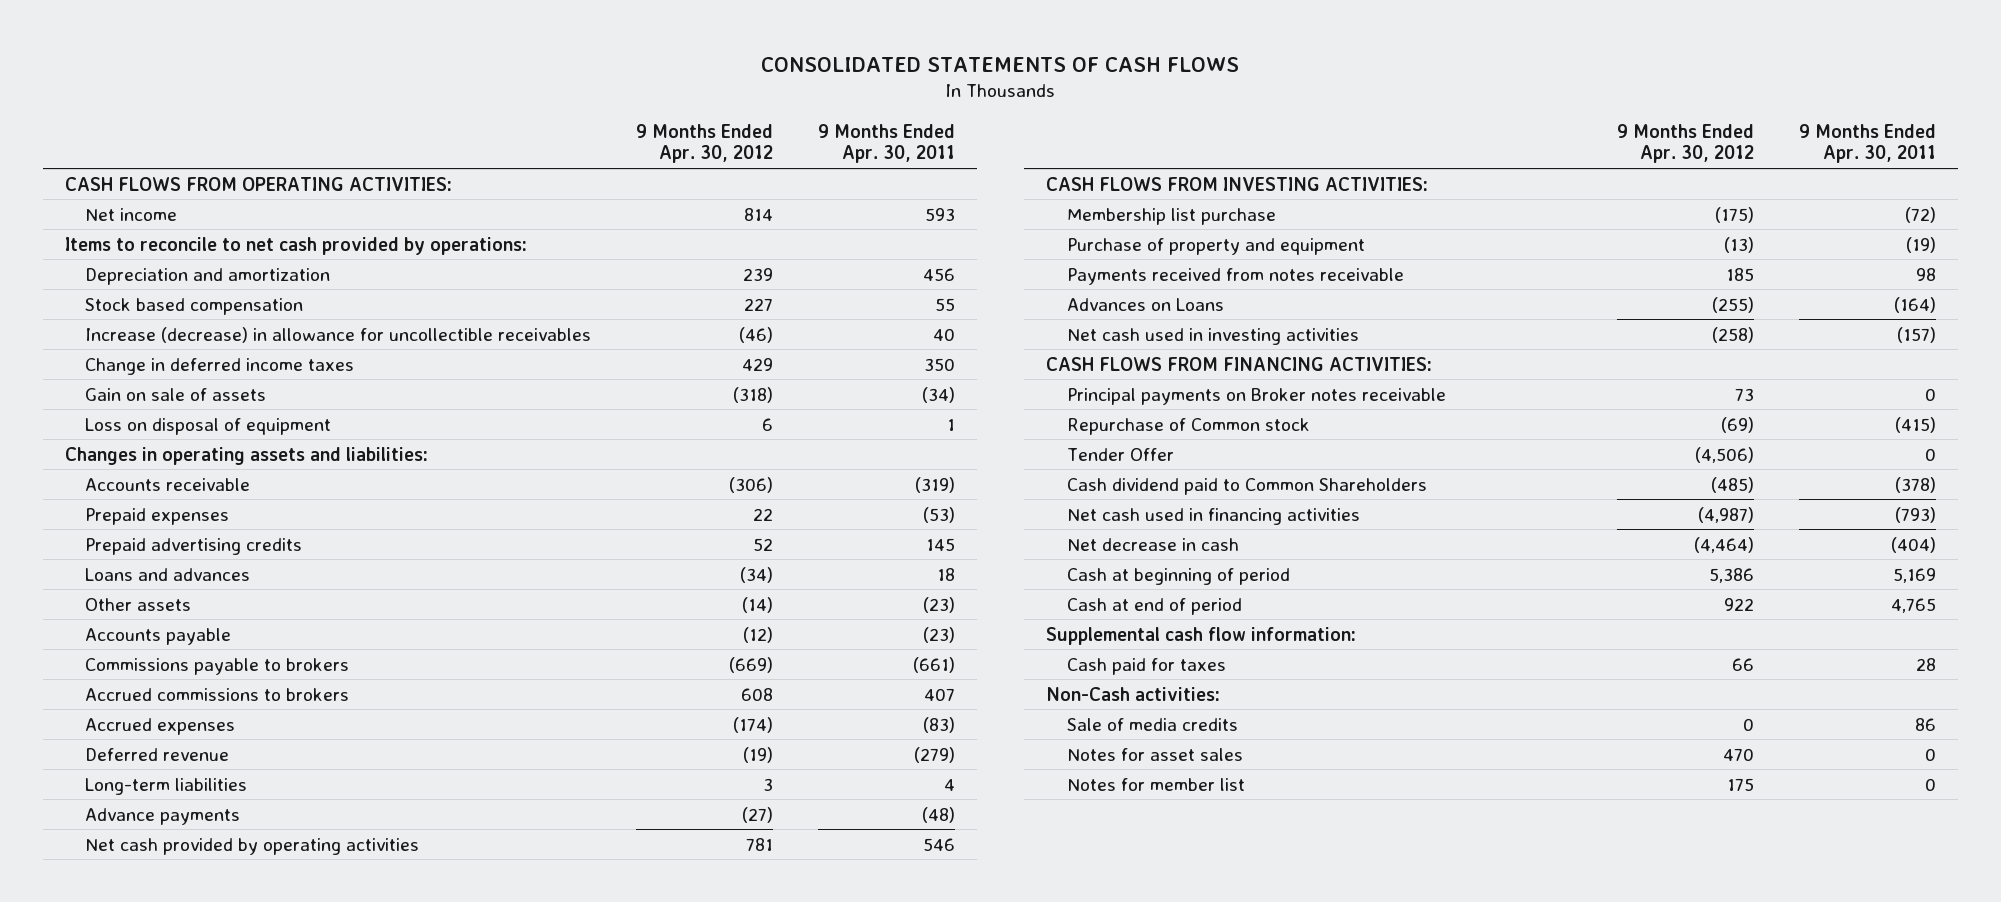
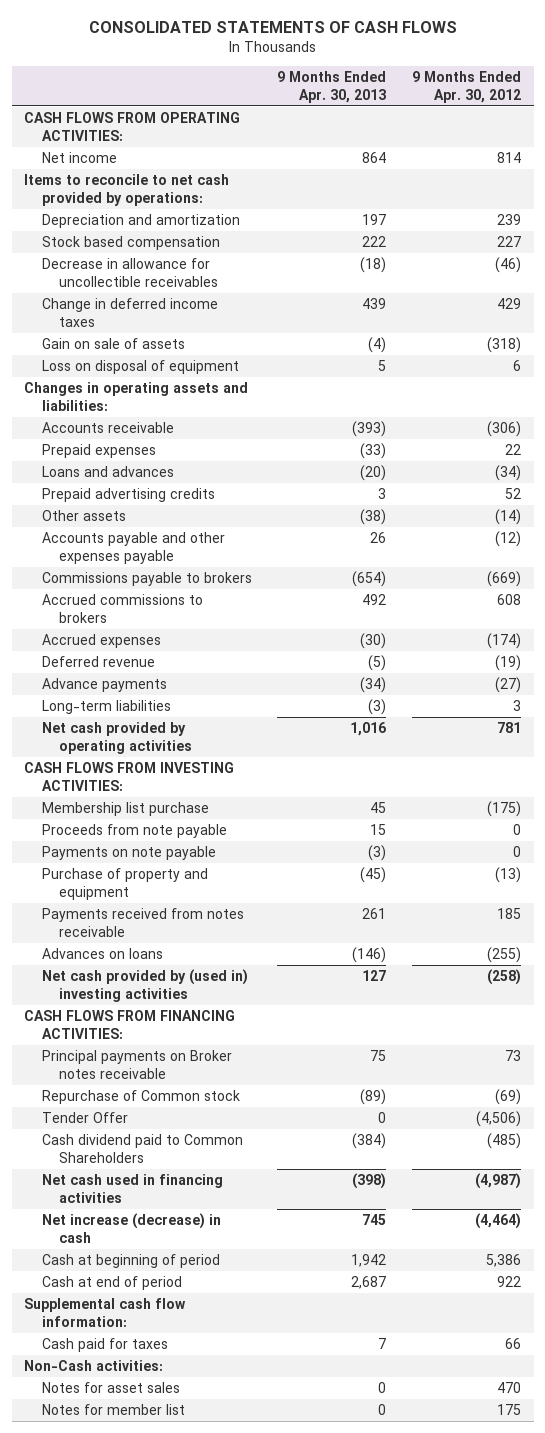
- | 9 Months Ended Apr. 30, 2012 | 9 Months Ended Apr. 30, 2011
+ | 9 Months Ended Apr. 30, 2013 | 9 Months Ended Apr. 30, 2012
- Increase (decrease) in allowance for uncollectible receivables | (46) | 40
+ Decrease in allowance for uncollectible receivables | (18) | (46)
moved down: Prepaid advertising credits | 3 | 52
- Accounts payable | (12) | (23)
+ Accounts payable and other expenses payable | 26 | (12)
moved down: Long-term liabilities | (3) | 3
+ Proceeds from note payable | 15 | 0
+ Payments on note payable | (3) | 0
- Advances on Loans | (255) | (164)
- Net cash used in investing activities | (258) | (157)
+ Advances on loans | (146) | (255)
+ Net cash provided by (used in) investing activities | 127 | (258)
- Net decrease in cash | (4,464) | (404)
+ Net increase (decrease) in cash | 745 | (4,464)
- Sale of media credits | 0 | 86

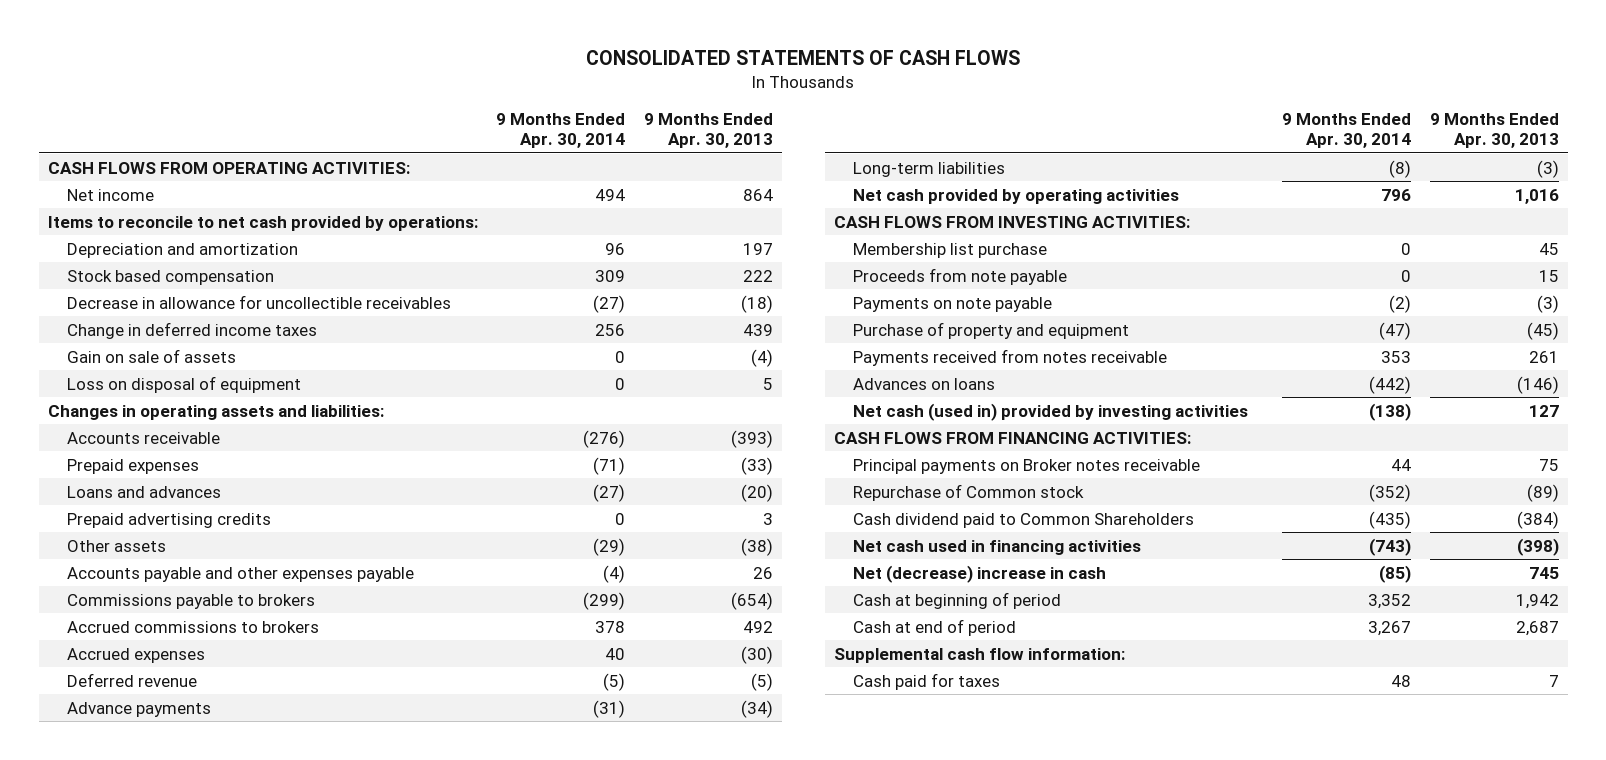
- | 9 Months Ended Apr. 30, 2013 | 9 Months Ended Apr. 30, 2012
+ | 9 Months Ended Apr. 30, 2014 | 9 Months Ended Apr. 30, 2013
- Net cash provided by (used in) investing activities | 127 | (258)
+ Net cash (used in) provided by investing activities | (138) | 127
- Tender Offer | 0 | (4,506)
- Net increase (decrease) in cash | 745 | (4,464)
+ Net (decrease) increase in cash | (85) | 745
- Non-Cash activities:
- Notes for asset sales | 0 | 470
- Notes for member list | 0 | 175

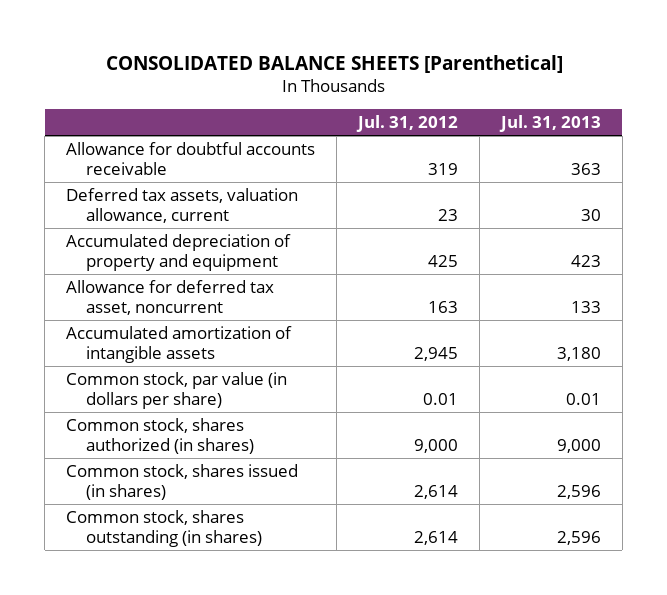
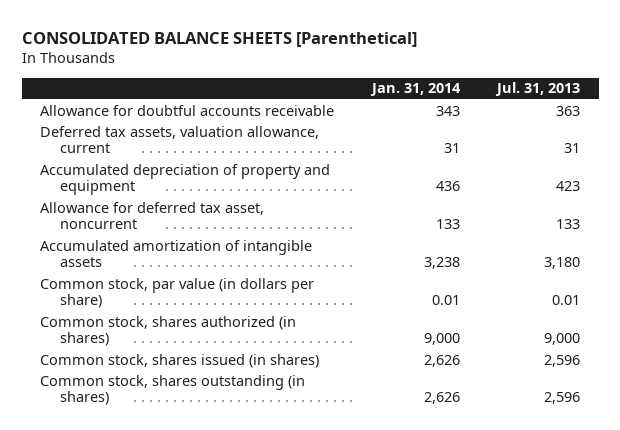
- | Jul. 31, 2012 | Jul. 31, 2013
+ | Jan. 31, 2014 | Jul. 31, 2013
- Deferred tax assets, valuation allowance, current | 23 | 30
+ Deferred tax assets, valuation allowance, current | 31 | 31

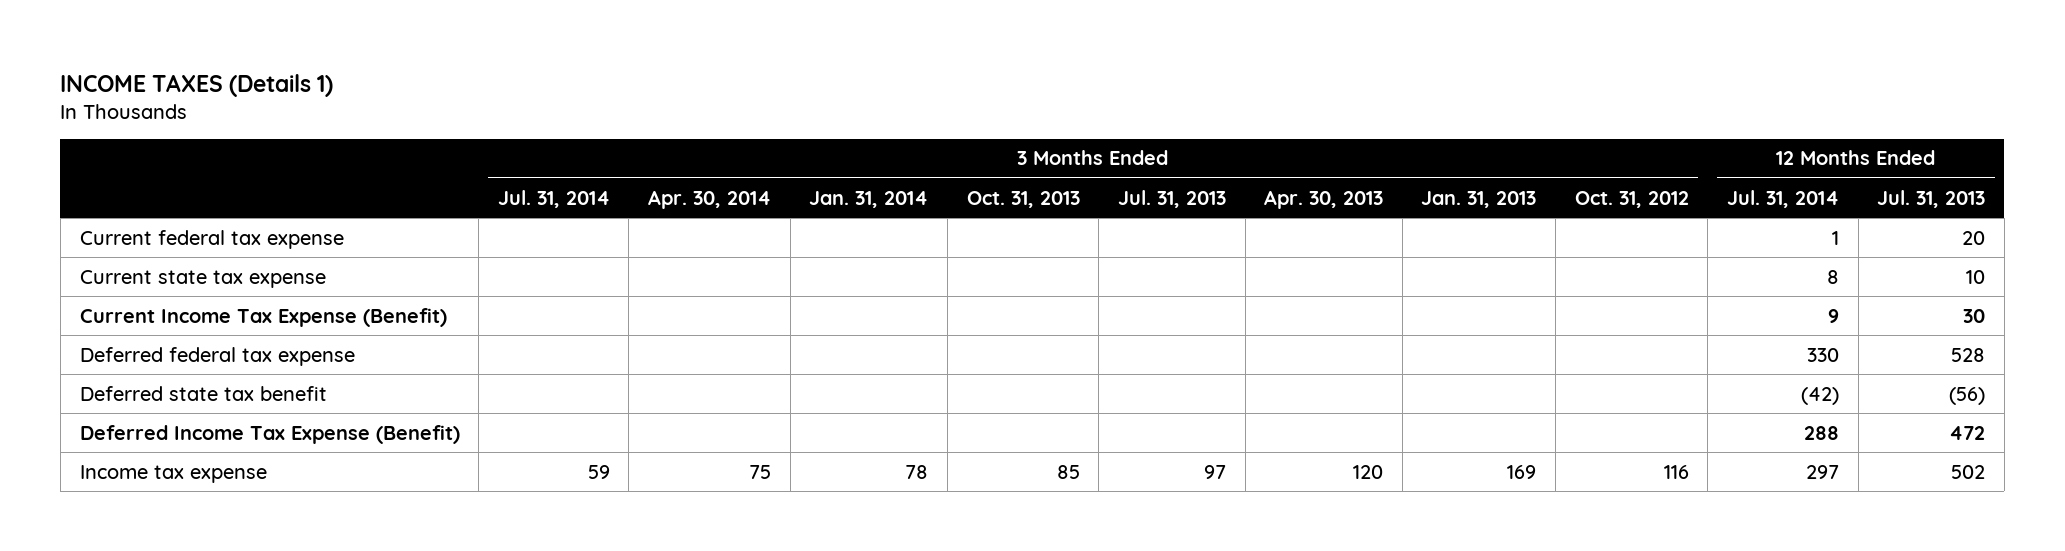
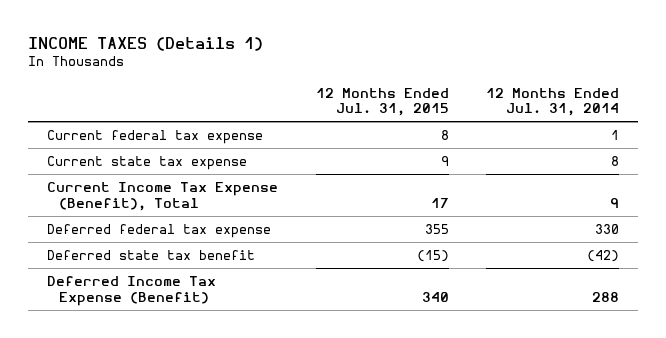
- | 3 Months Ended Jul. 31, 2014 | 3 Months Ended Apr. 30, 2014 | 3 Months Ended Jan. 31, 2014 | 3 Months Ended Oct. 31, 2013 | 3 Months Ended Jul. 31, 2013 | 3 Months Ended Apr. 30, 2013 | 3 Months Ended Jan. 31, 2013 | 3 Months Ended Oct. 31, 2012 | 12 Months Ended Jul. 31, 2014 | 12 Months Ended Jul. 31, 2013
+ | 12 Months Ended Jul. 31, 2015 | 12 Months Ended Jul. 31, 2014
- Current Income Tax Expense (Benefit) | | | | | | | | | 9 | 30
+ Current Income Tax Expense (Benefit), Total | 17 | 9
- Income tax expense | 59 | 75 | 78 | 85 | 97 | 120 | 169 | 116 | 297 | 502

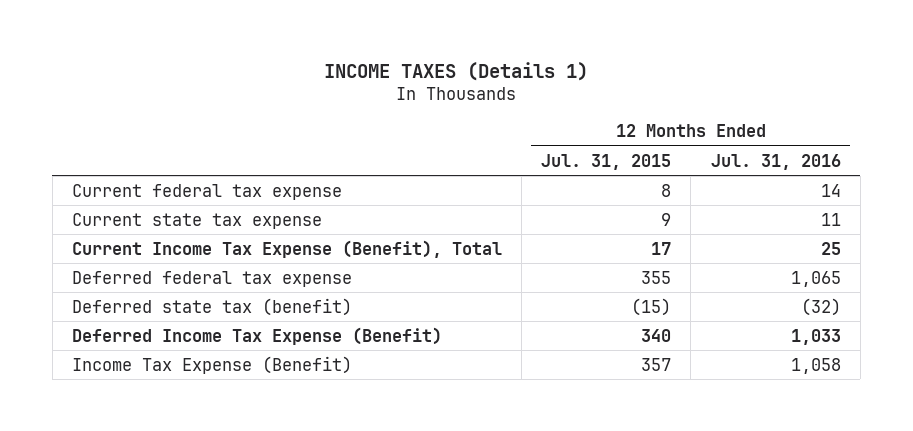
- | 12 Months Ended Jul. 31, 2015 | 12 Months Ended Jul. 31, 2014
+ | 12 Months Ended Jul. 31, 2015 | 12 Months Ended Jul. 31, 2016
- Deferred state tax benefit | (15) | (42)
+ Deferred state tax (benefit) | (15) | (32)
+ Income Tax Expense (Benefit) | 357 | 1,058

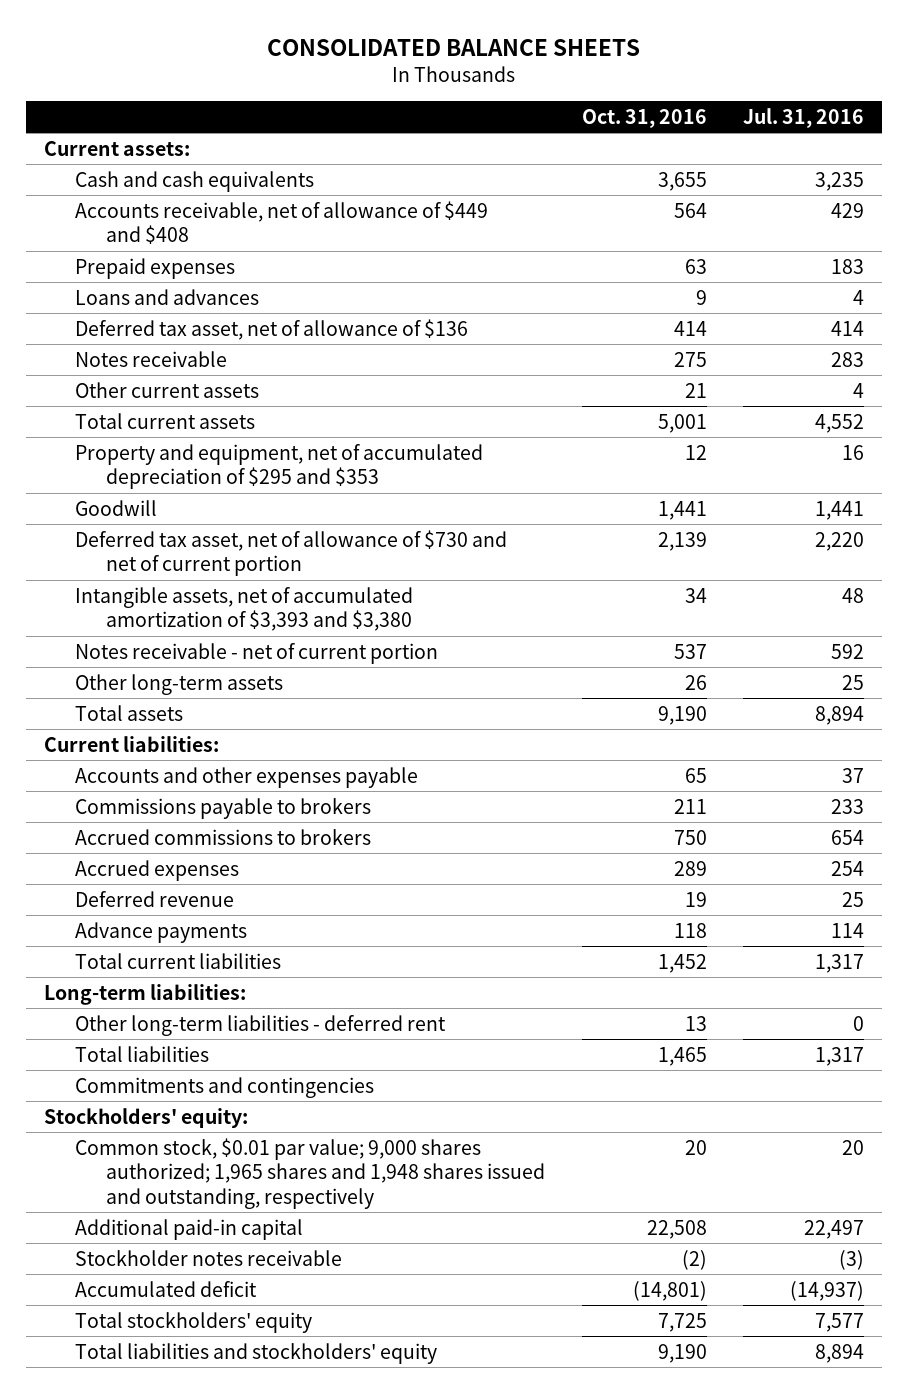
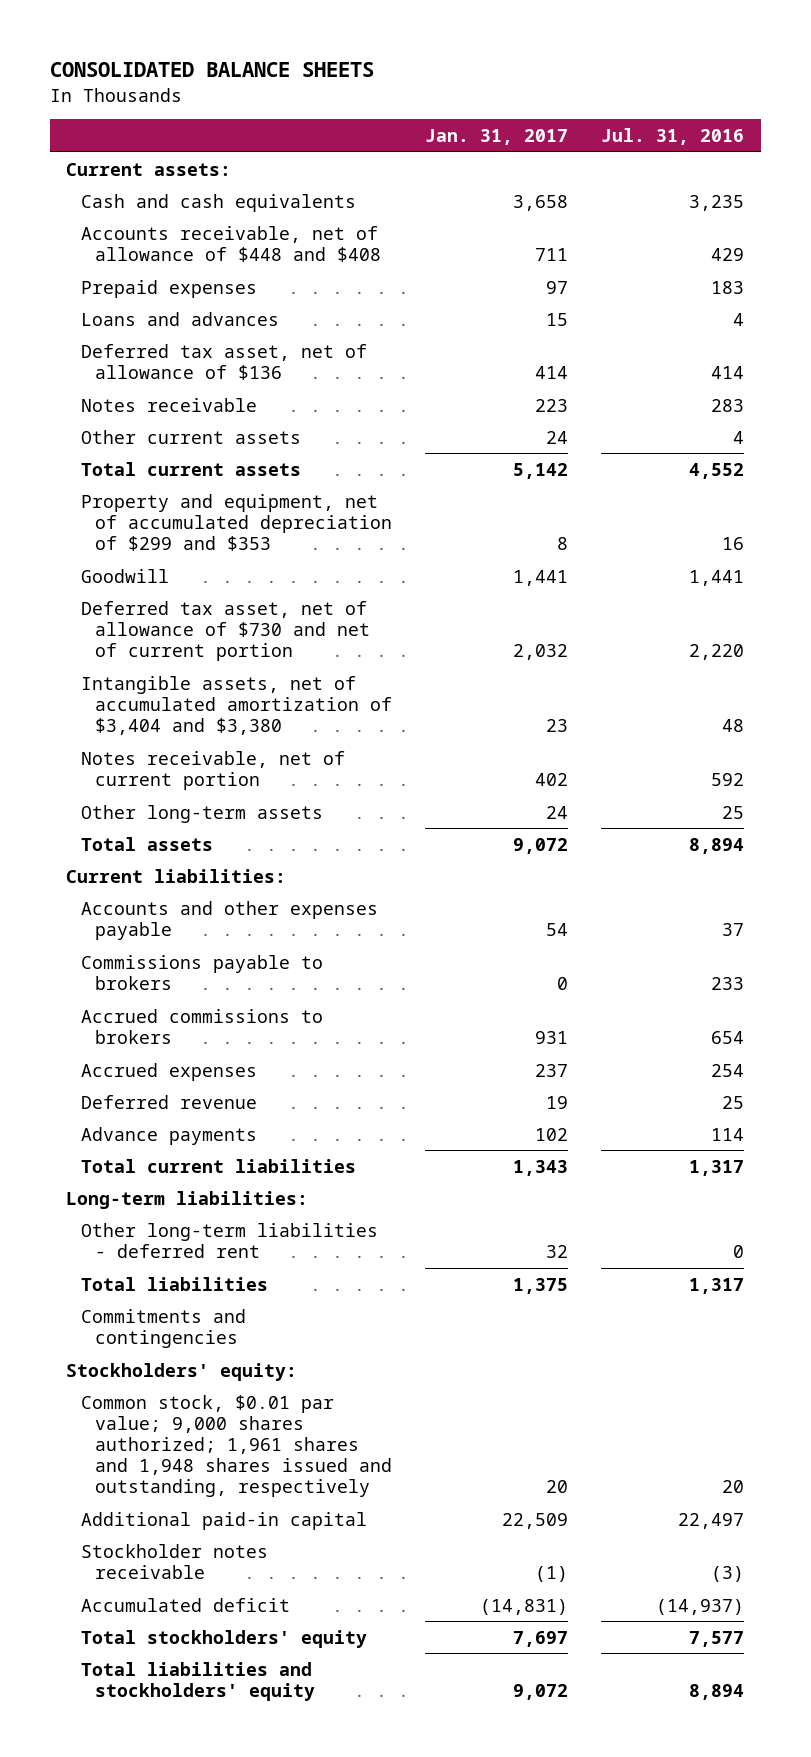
- | Oct. 31, 2016 | Jul. 31, 2016
+ | Jan. 31, 2017 | Jul. 31, 2016
- Accounts receivable, net of allowance of $449 and $408 | 564 | 429
+ Accounts receivable, net of allowance of $448 and $408 | 711 | 429
- Property and equipment, net of accumulated depreciation of $295 and $353 | 12 | 16
+ Property and equipment, net of accumulated depreciation of $299 and $353 | 8 | 16
- Intangible assets, net of accumulated amortization of $3,393 and $3,380 | 34 | 48
- Notes receivable - net of current portion | 537 | 592
+ Intangible assets, net of accumulated amortization of $3,404 and $3,380 | 23 | 48
+ Notes receivable, net of current portion | 402 | 592
- Common stock, $0.01 par value; 9,000 shares authorized; 1,965 shares and 1,948 shares issued and outstanding, respectively | 20 | 20
+ Common stock, $0.01 par value; 9,000 shares authorized; 1,961 shares and 1,948 shares issued and outstanding, respectively | 20 | 20

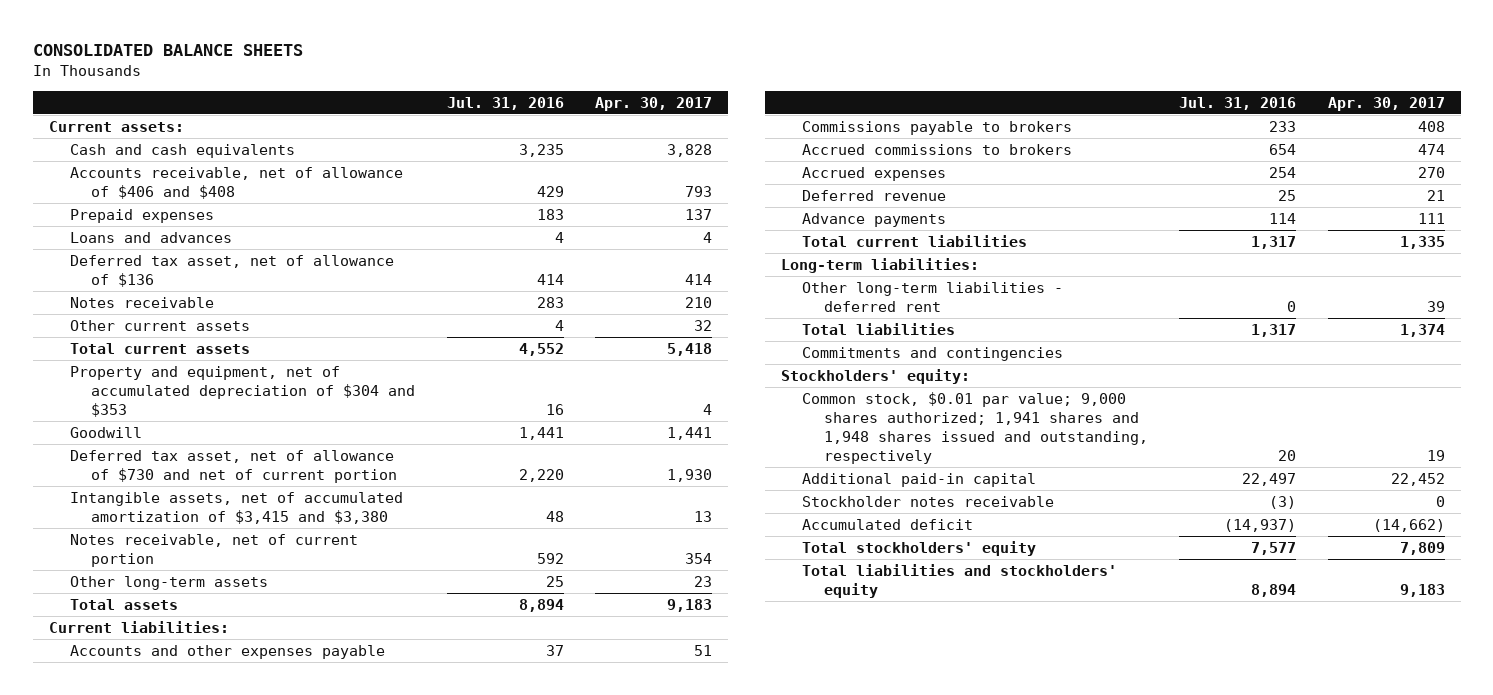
- | Jan. 31, 2017 | Jul. 31, 2016
+ | Jul. 31, 2016 | Apr. 30, 2017
- Accounts receivable, net of allowance of $448 and $408 | 711 | 429
+ Accounts receivable, net of allowance of $406 and $408 | 429 | 793
- Property and equipment, net of accumulated depreciation of $299 and $353 | 8 | 16
+ Property and equipment, net of accumulated depreciation of $304 and $353 | 16 | 4
- Intangible assets, net of accumulated amortization of $3,404 and $3,380 | 23 | 48
+ Intangible assets, net of accumulated amortization of $3,415 and $3,380 | 48 | 13
- Common stock, $0.01 par value; 9,000 shares authorized; 1,961 shares and 1,948 shares issued and outstanding, respectively | 20 | 20
+ Common stock, $0.01 par value; 9,000 shares authorized; 1,941 shares and 1,948 shares issued and outstanding, respectively | 20 | 19

